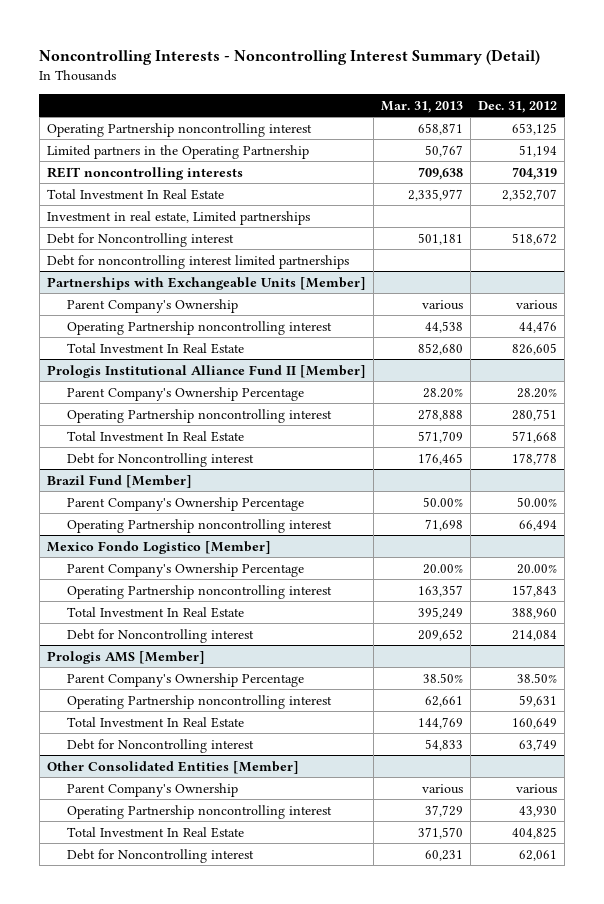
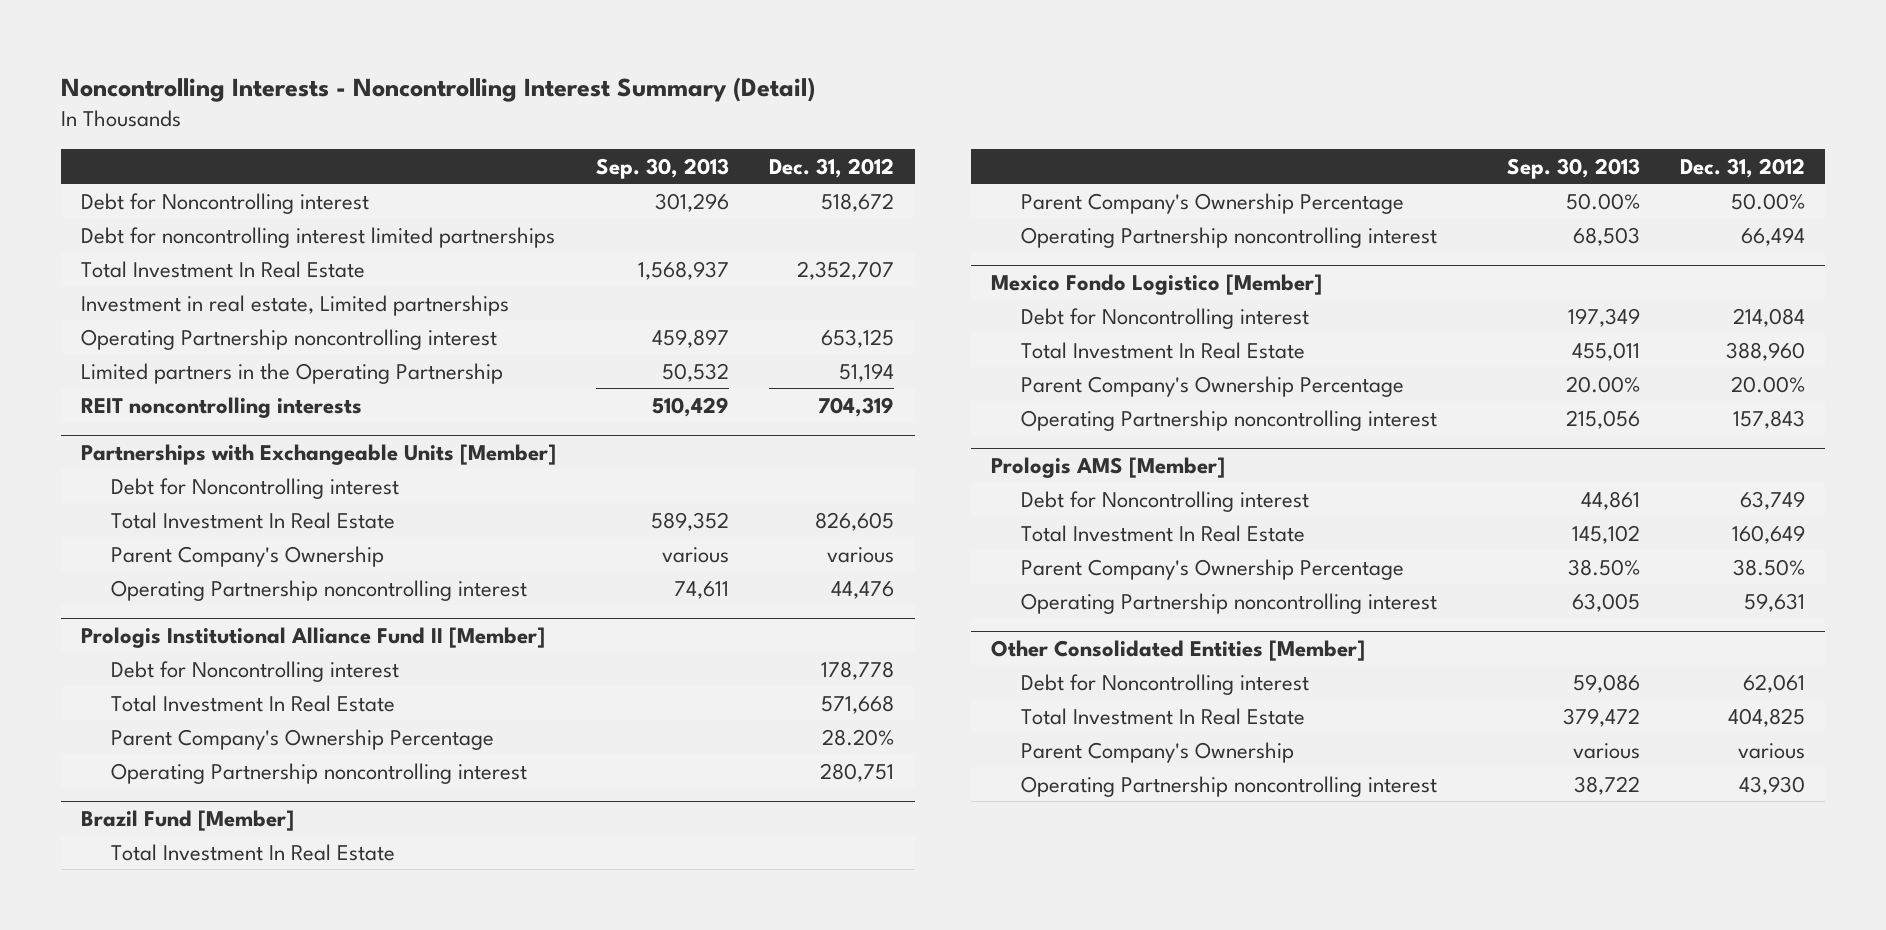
- | Mar. 31, 2013 | Dec. 31, 2012
+ | Sep. 30, 2013 | Dec. 31, 2012
moved up: Debt for Noncontrolling interest | 301,296 | 518,672
moved up: Debt for noncontrolling interest limited partnerships
moved up: Total Investment In Real Estate | 1,568,937 | 2,352,707
moved up: Investment in real estate, Limited partnerships
@ Partnerships with Exchangeable Units [Member]
+ Debt for Noncontrolling interest
moved up: Total Investment In Real Estate | 589,352 | 826,605
@ Prologis Institutional Alliance Fund II [Member]
moved up: Debt for Noncontrolling interest | | 178,778
moved up: Total Investment In Real Estate | | 571,668
@ Brazil Fund [Member]
+ Total Investment In Real Estate
@ Mexico Fondo Logistico [Member]
moved up: Debt for Noncontrolling interest | 197,349 | 214,084
moved up: Total Investment In Real Estate | 455,011 | 388,960
@ Prologis AMS [Member]
moved up: Debt for Noncontrolling interest | 44,861 | 63,749
moved up: Total Investment In Real Estate | 145,102 | 160,649
@ Other Consolidated Entities [Member]
moved up: Debt for Noncontrolling interest | 59,086 | 62,061
moved up: Total Investment In Real Estate | 379,472 | 404,825

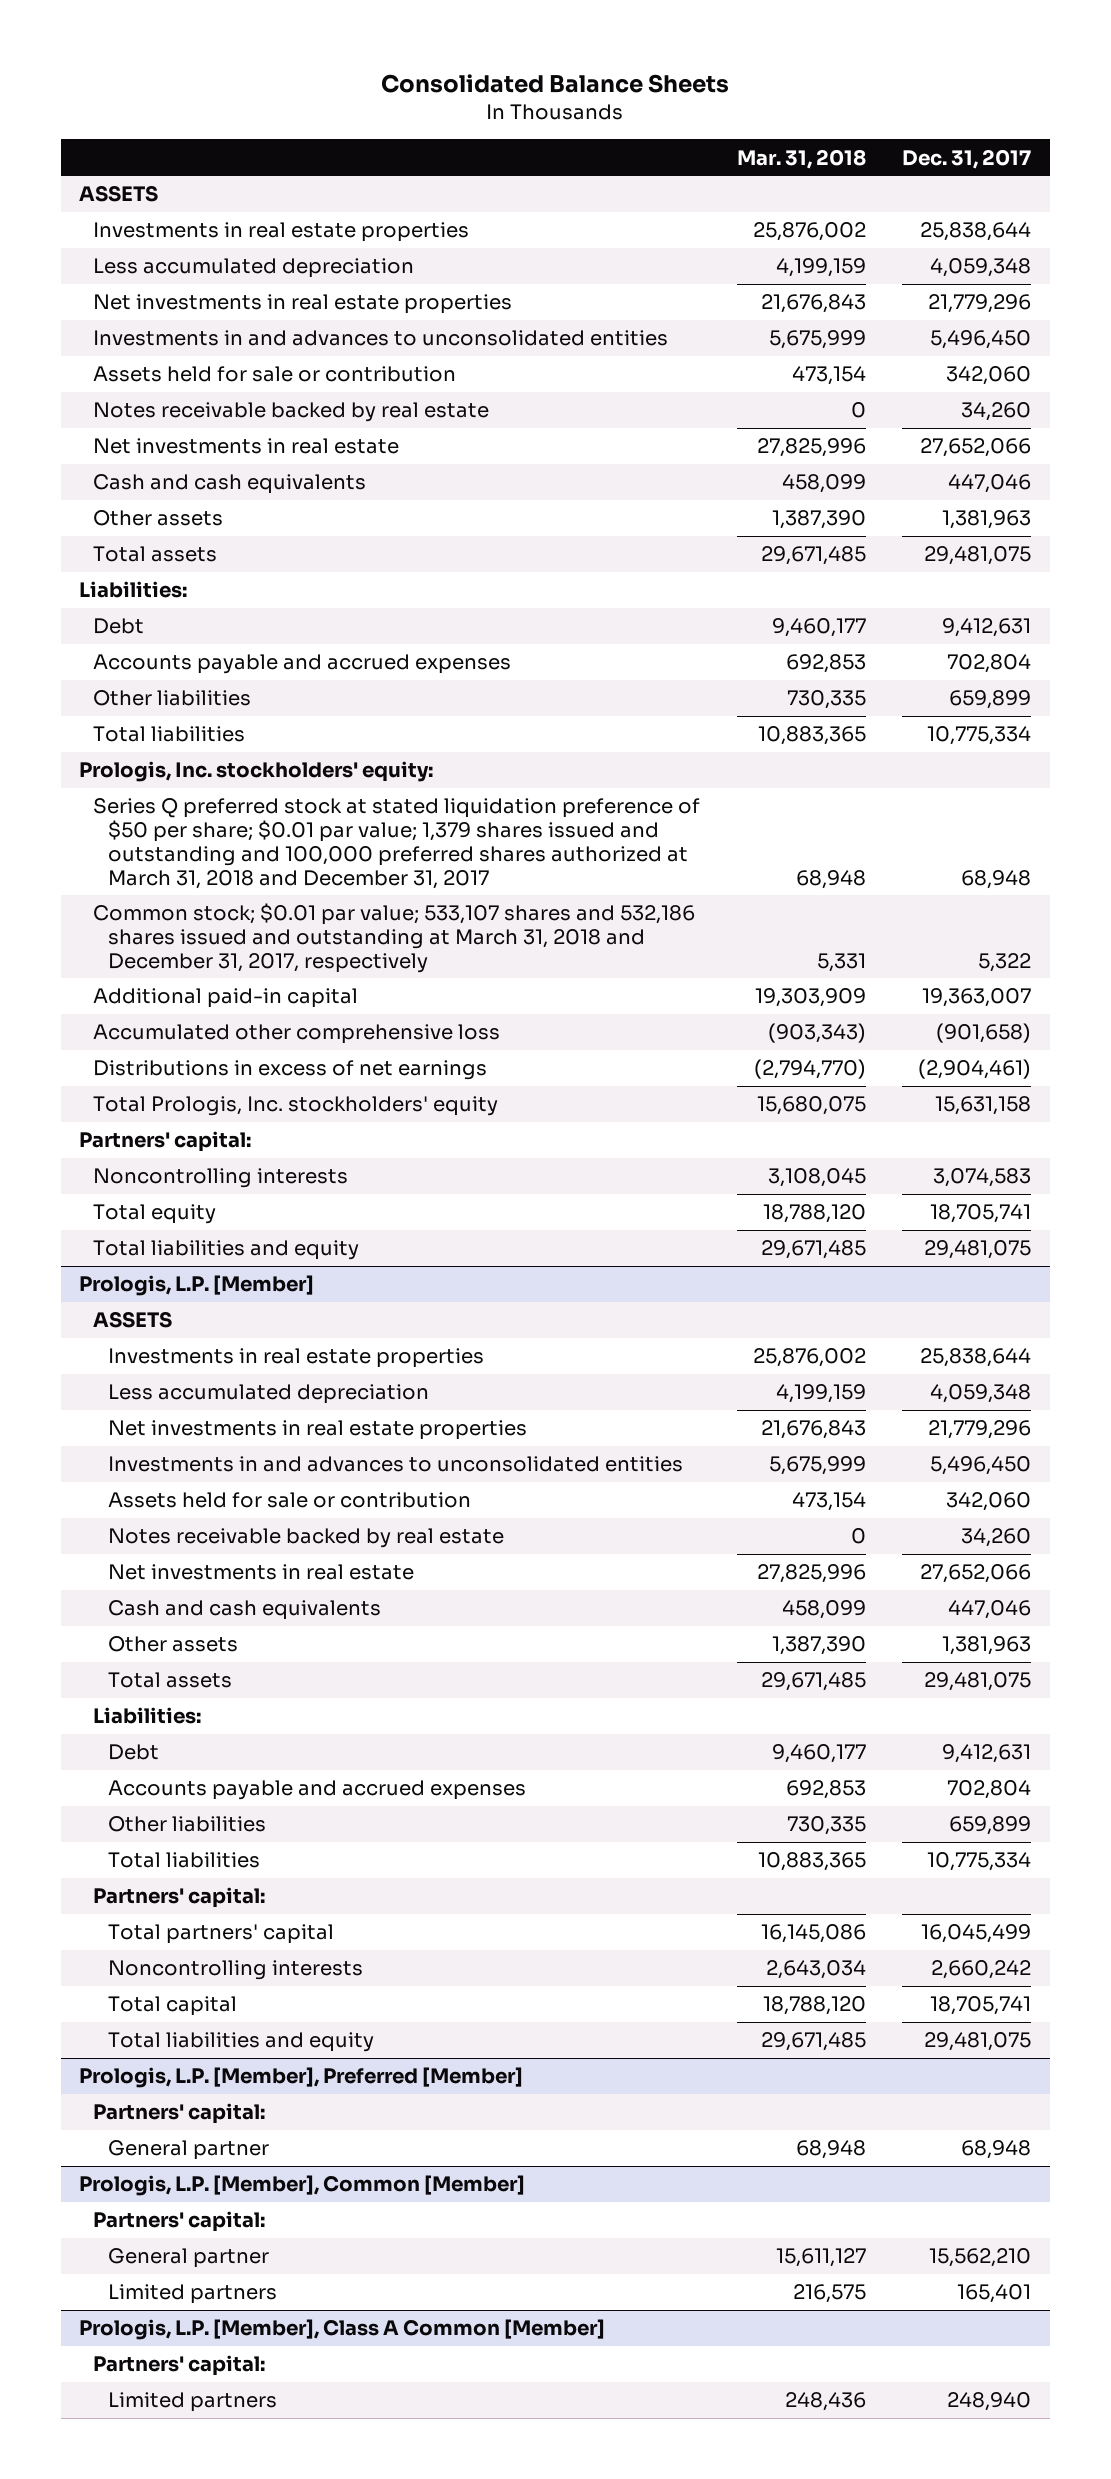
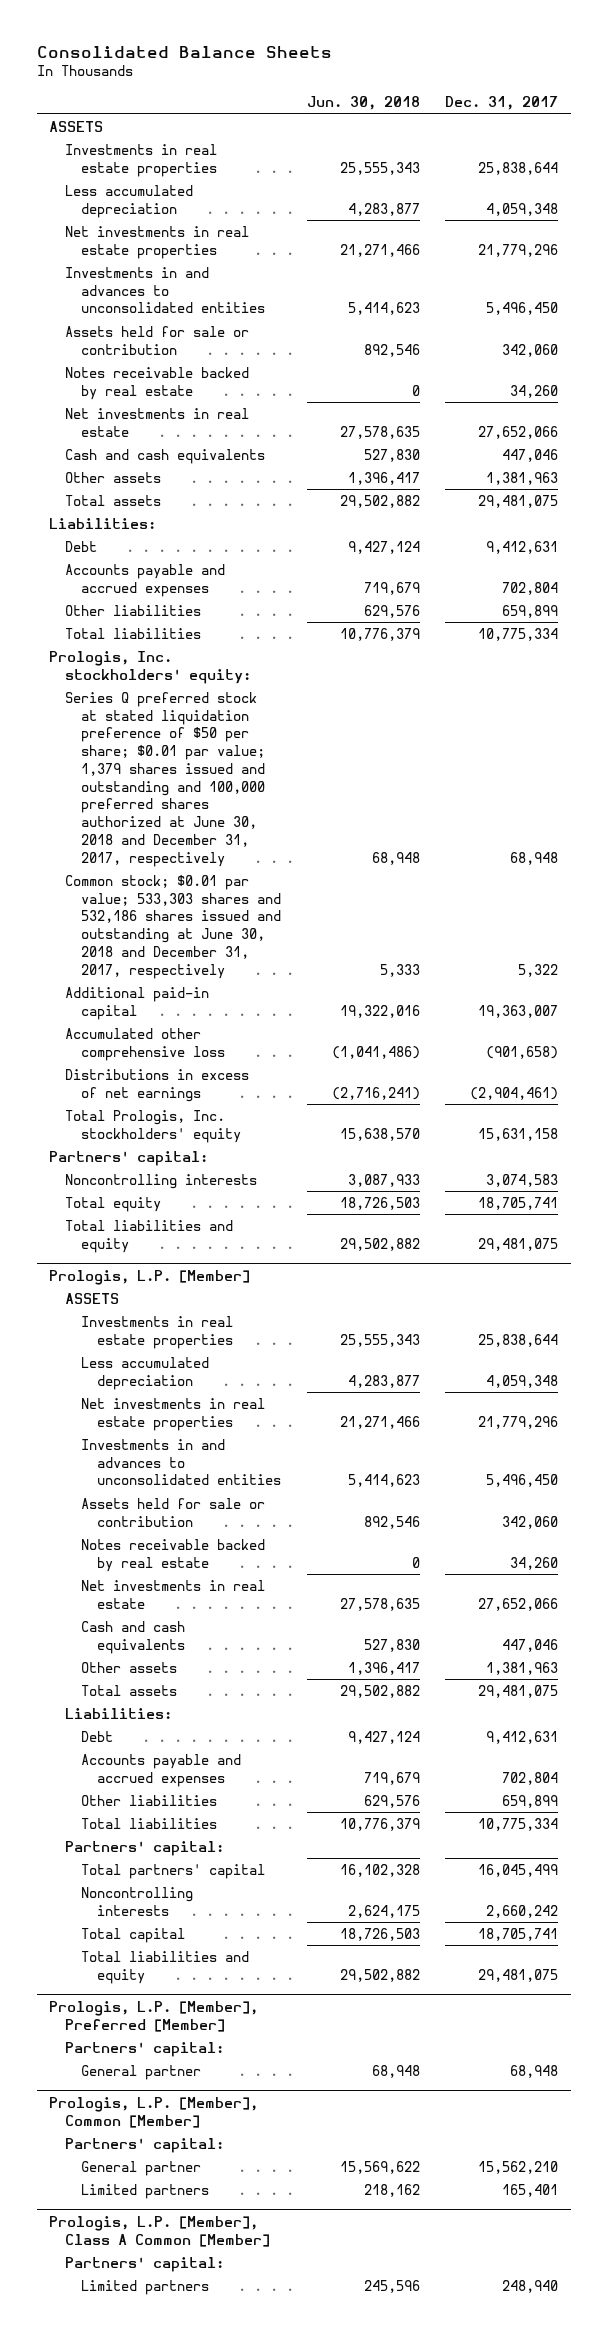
- | Mar. 31, 2018 | Dec. 31, 2017
+ | Jun. 30, 2018 | Dec. 31, 2017
- Series Q preferred stock at stated liquidation preference of $50 per share; $0.01 par value; 1,379 shares issued and outstanding and 100,000 preferred shares authorized at March 31, 2018 and December 31, 2017 | 68,948 | 68,948
- Common stock; $0.01 par value; 533,107 shares and 532,186 shares issued and outstanding at March 31, 2018 and December 31, 2017, respectively | 5,331 | 5,322
+ Series Q preferred stock at stated liquidation preference of $50 per share; $0.01 par value; 1,379 shares issued and outstanding and 100,000 preferred shares authorized at June 30, 2018 and December 31, 2017, respectively | 68,948 | 68,948
+ Common stock; $0.01 par value; 533,303 shares and 532,186 shares issued and outstanding at June 30, 2018 and December 31, 2017, respectively | 5,333 | 5,322

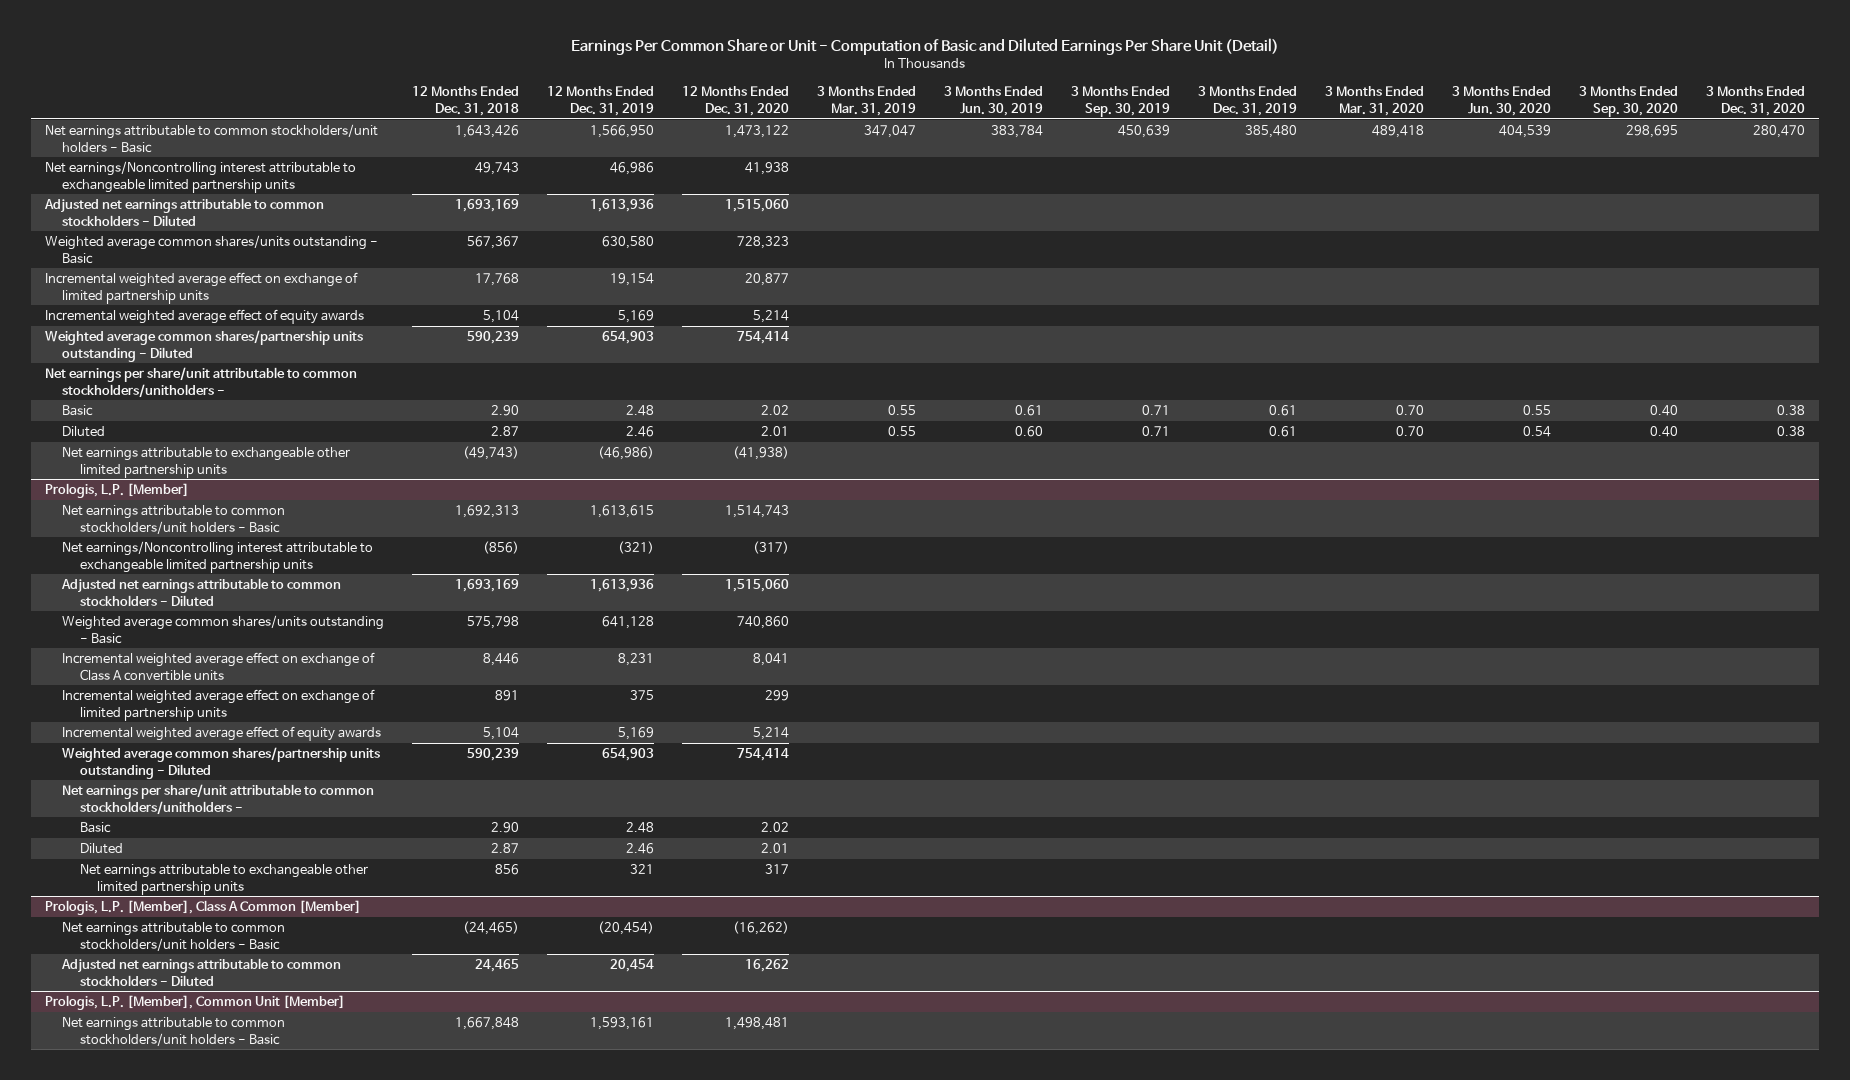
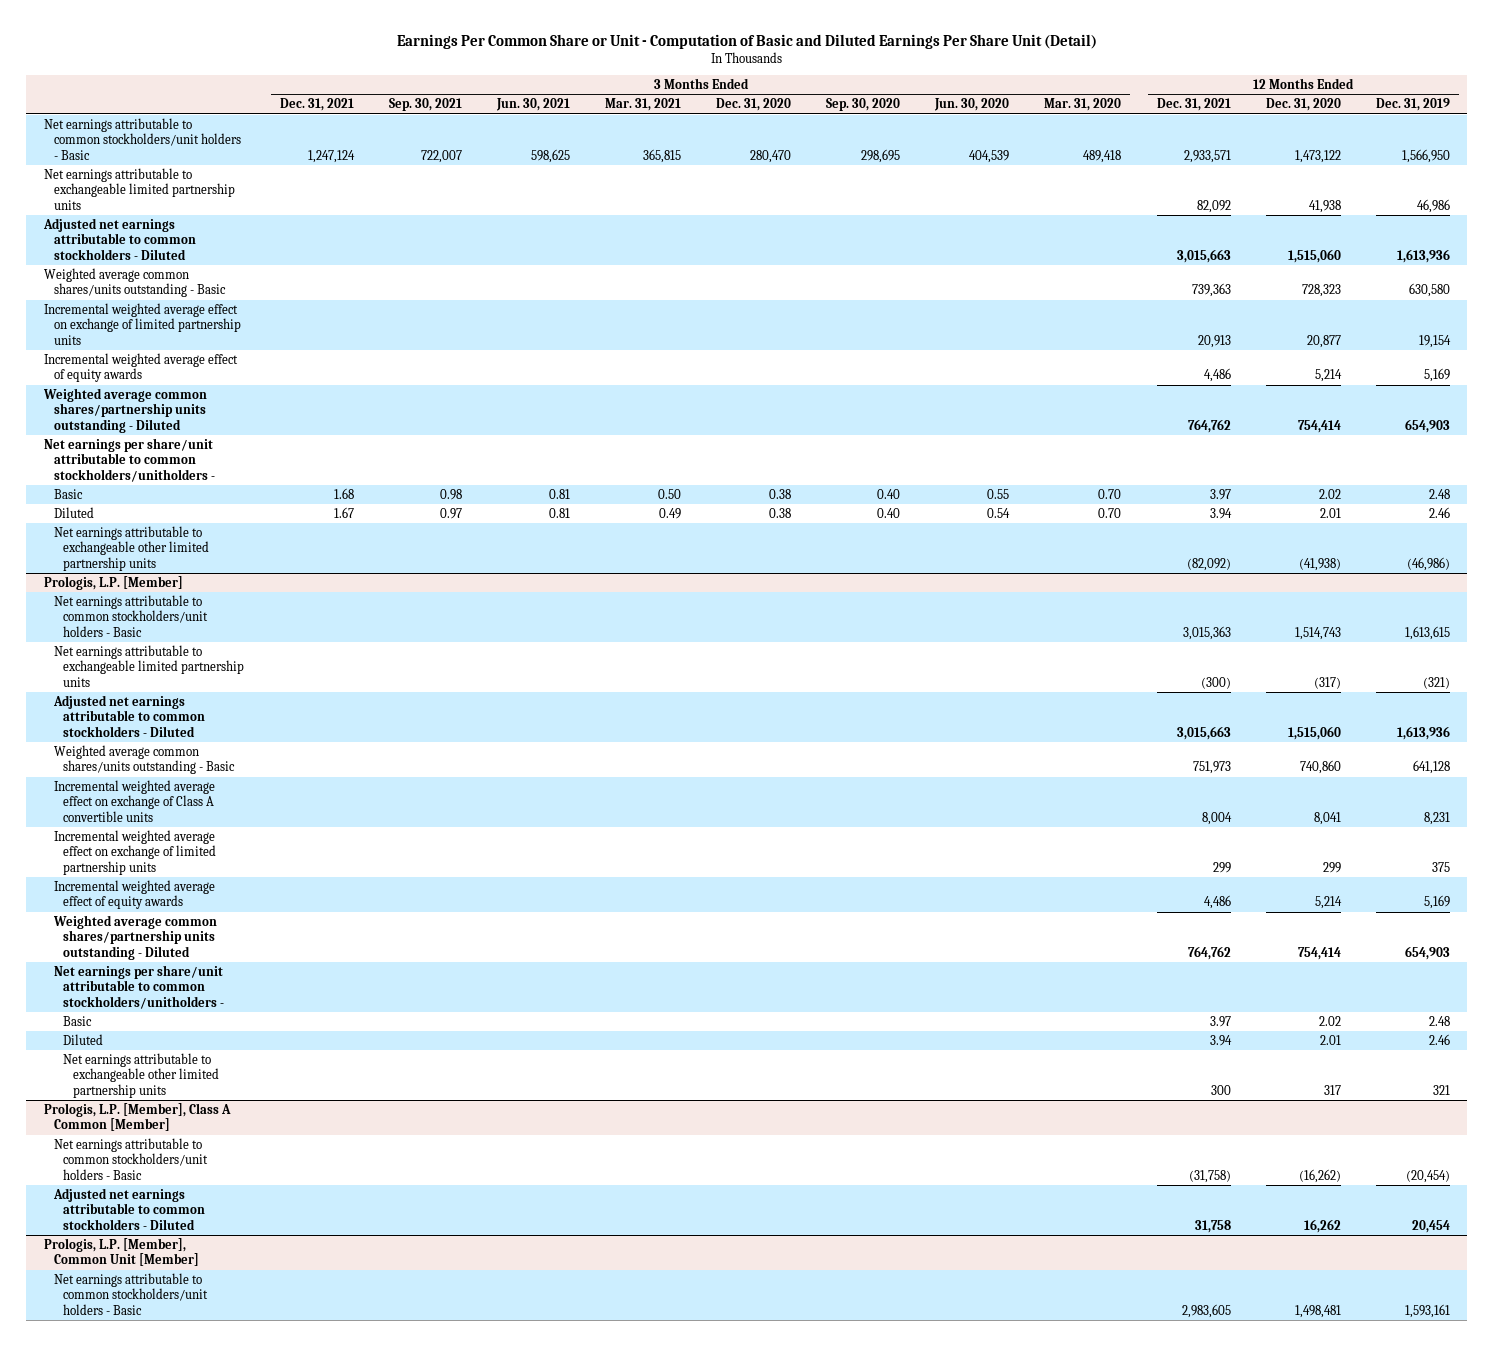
- | 12 Months Ended Dec. 31, 2018 | 12 Months Ended Dec. 31, 2019 | 12 Months Ended Dec. 31, 2020 | 3 Months Ended Mar. 31, 2019 | 3 Months Ended Jun. 30, 2019 | 3 Months Ended Sep. 30, 2019 | 3 Months Ended Dec. 31, 2019 | 3 Months Ended Mar. 31, 2020 | 3 Months Ended Jun. 30, 2020 | 3 Months Ended Sep. 30, 2020 | 3 Months Ended Dec. 31, 2020
+ | 3 Months Ended Dec. 31, 2021 | 3 Months Ended Sep. 30, 2021 | 3 Months Ended Jun. 30, 2021 | 3 Months Ended Mar. 31, 2021 | 3 Months Ended Dec. 31, 2020 | 3 Months Ended Sep. 30, 2020 | 3 Months Ended Jun. 30, 2020 | 3 Months Ended Mar. 31, 2020 | 12 Months Ended Dec. 31, 2021 | 12 Months Ended Dec. 31, 2020 | 12 Months Ended Dec. 31, 2019
- Net earnings/Noncontrolling interest attributable to exchangeable limited partnership units | 49,743 | 46,986 | 41,938 | | | | | | | |
+ Net earnings attributable to exchangeable limited partnership units | | | | | | | | | 82,092 | 41,938 | 46,986
@ Prologis, L.P. [Member]
- Net earnings/Noncontrolling interest attributable to exchangeable limited partnership units | (856) | (321) | (317) | | | | | | | |
+ Net earnings attributable to exchangeable limited partnership units | | | | | | | | | (300) | (317) | (321)

